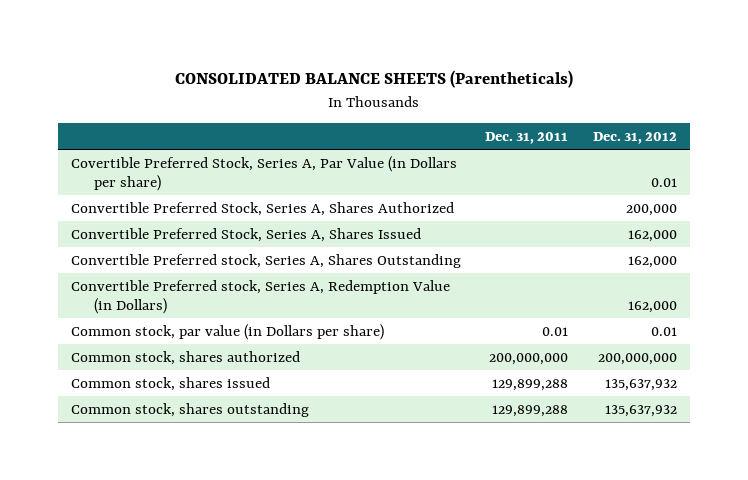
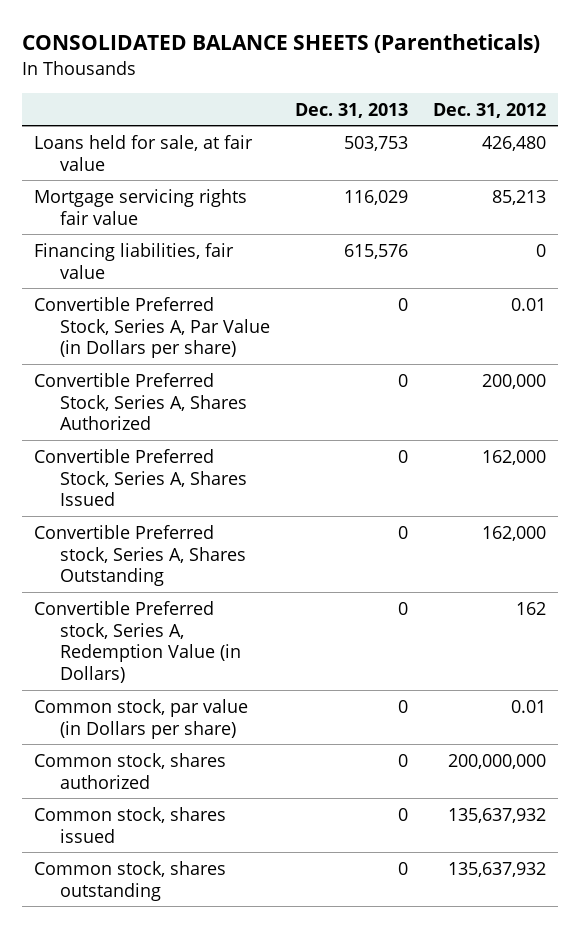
- | Dec. 31, 2011 | Dec. 31, 2012
+ | Dec. 31, 2013 | Dec. 31, 2012
- Covertible Preferred Stock, Series A, Par Value (in Dollars per share) | | 0.01
+ Loans held for sale, at fair value | 503,753 | 426,480
+ Mortgage servicing rights fair value | 116,029 | 85,213
+ Financing liabilities, fair value | 615,576 | 0
+ Convertible Preferred Stock, Series A, Par Value (in Dollars per share) | 0 | 0.01
- Convertible Preferred stock, Series A, Redemption Value (in Dollars) | | 162,000
+ Convertible Preferred stock, Series A, Redemption Value (in Dollars) | 0 | 162

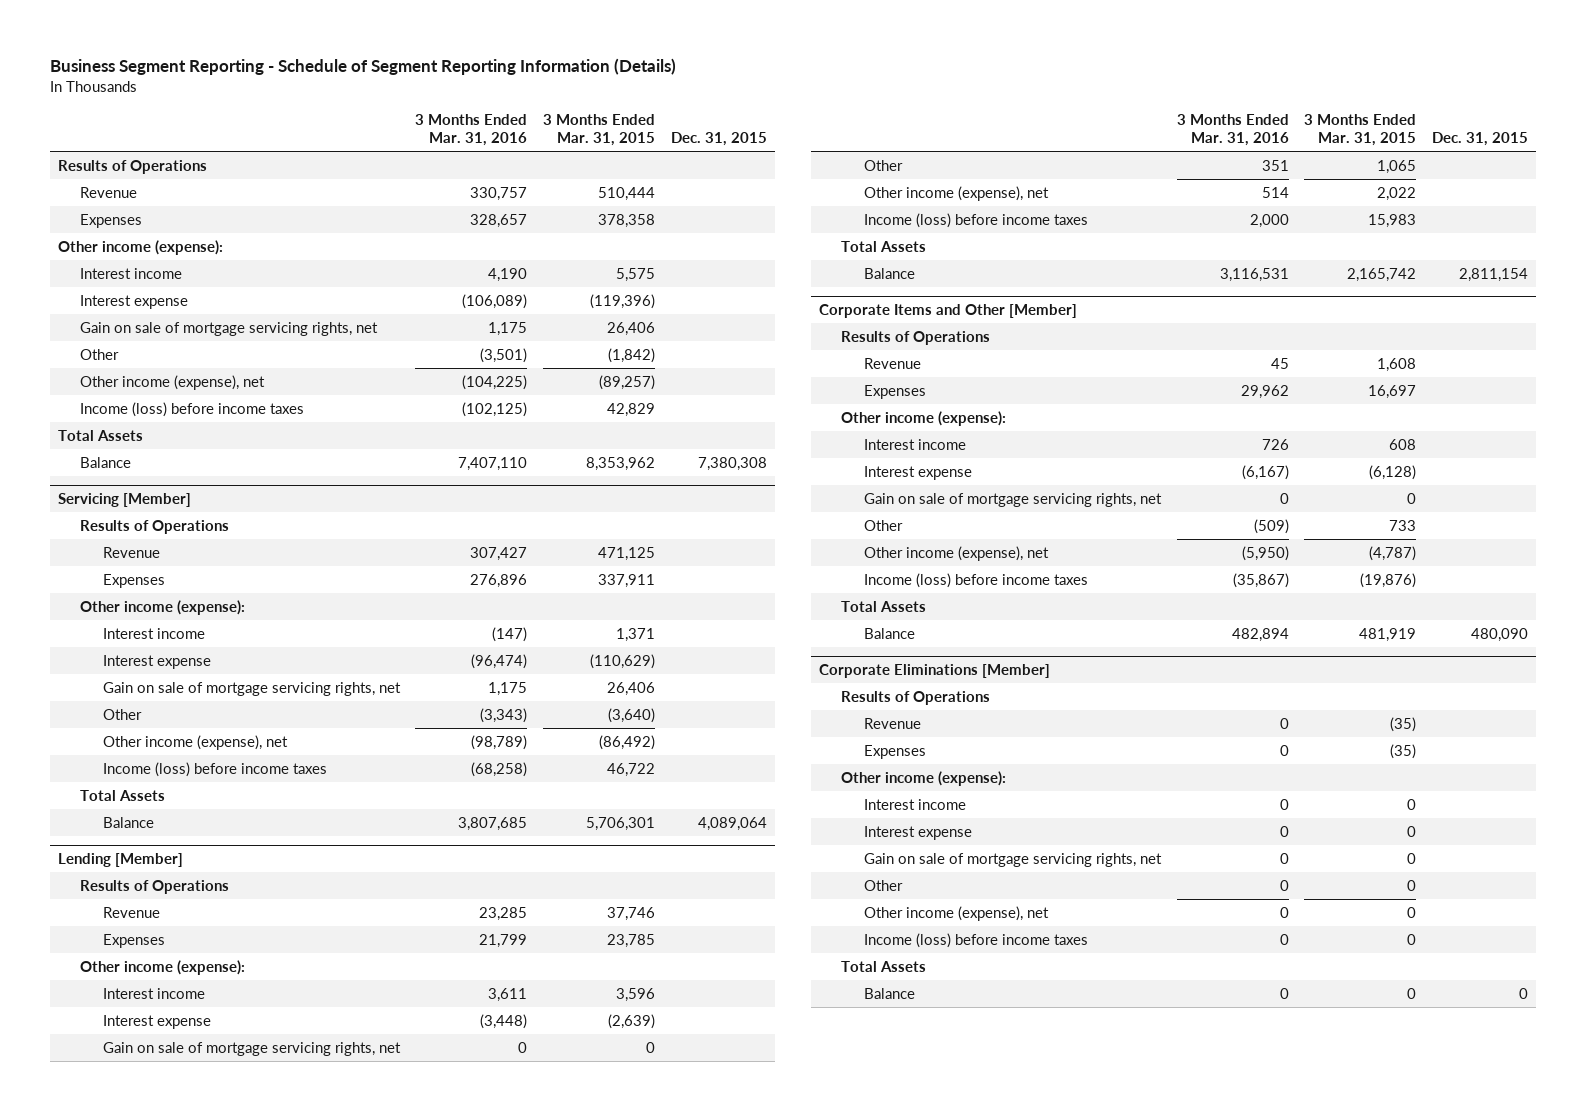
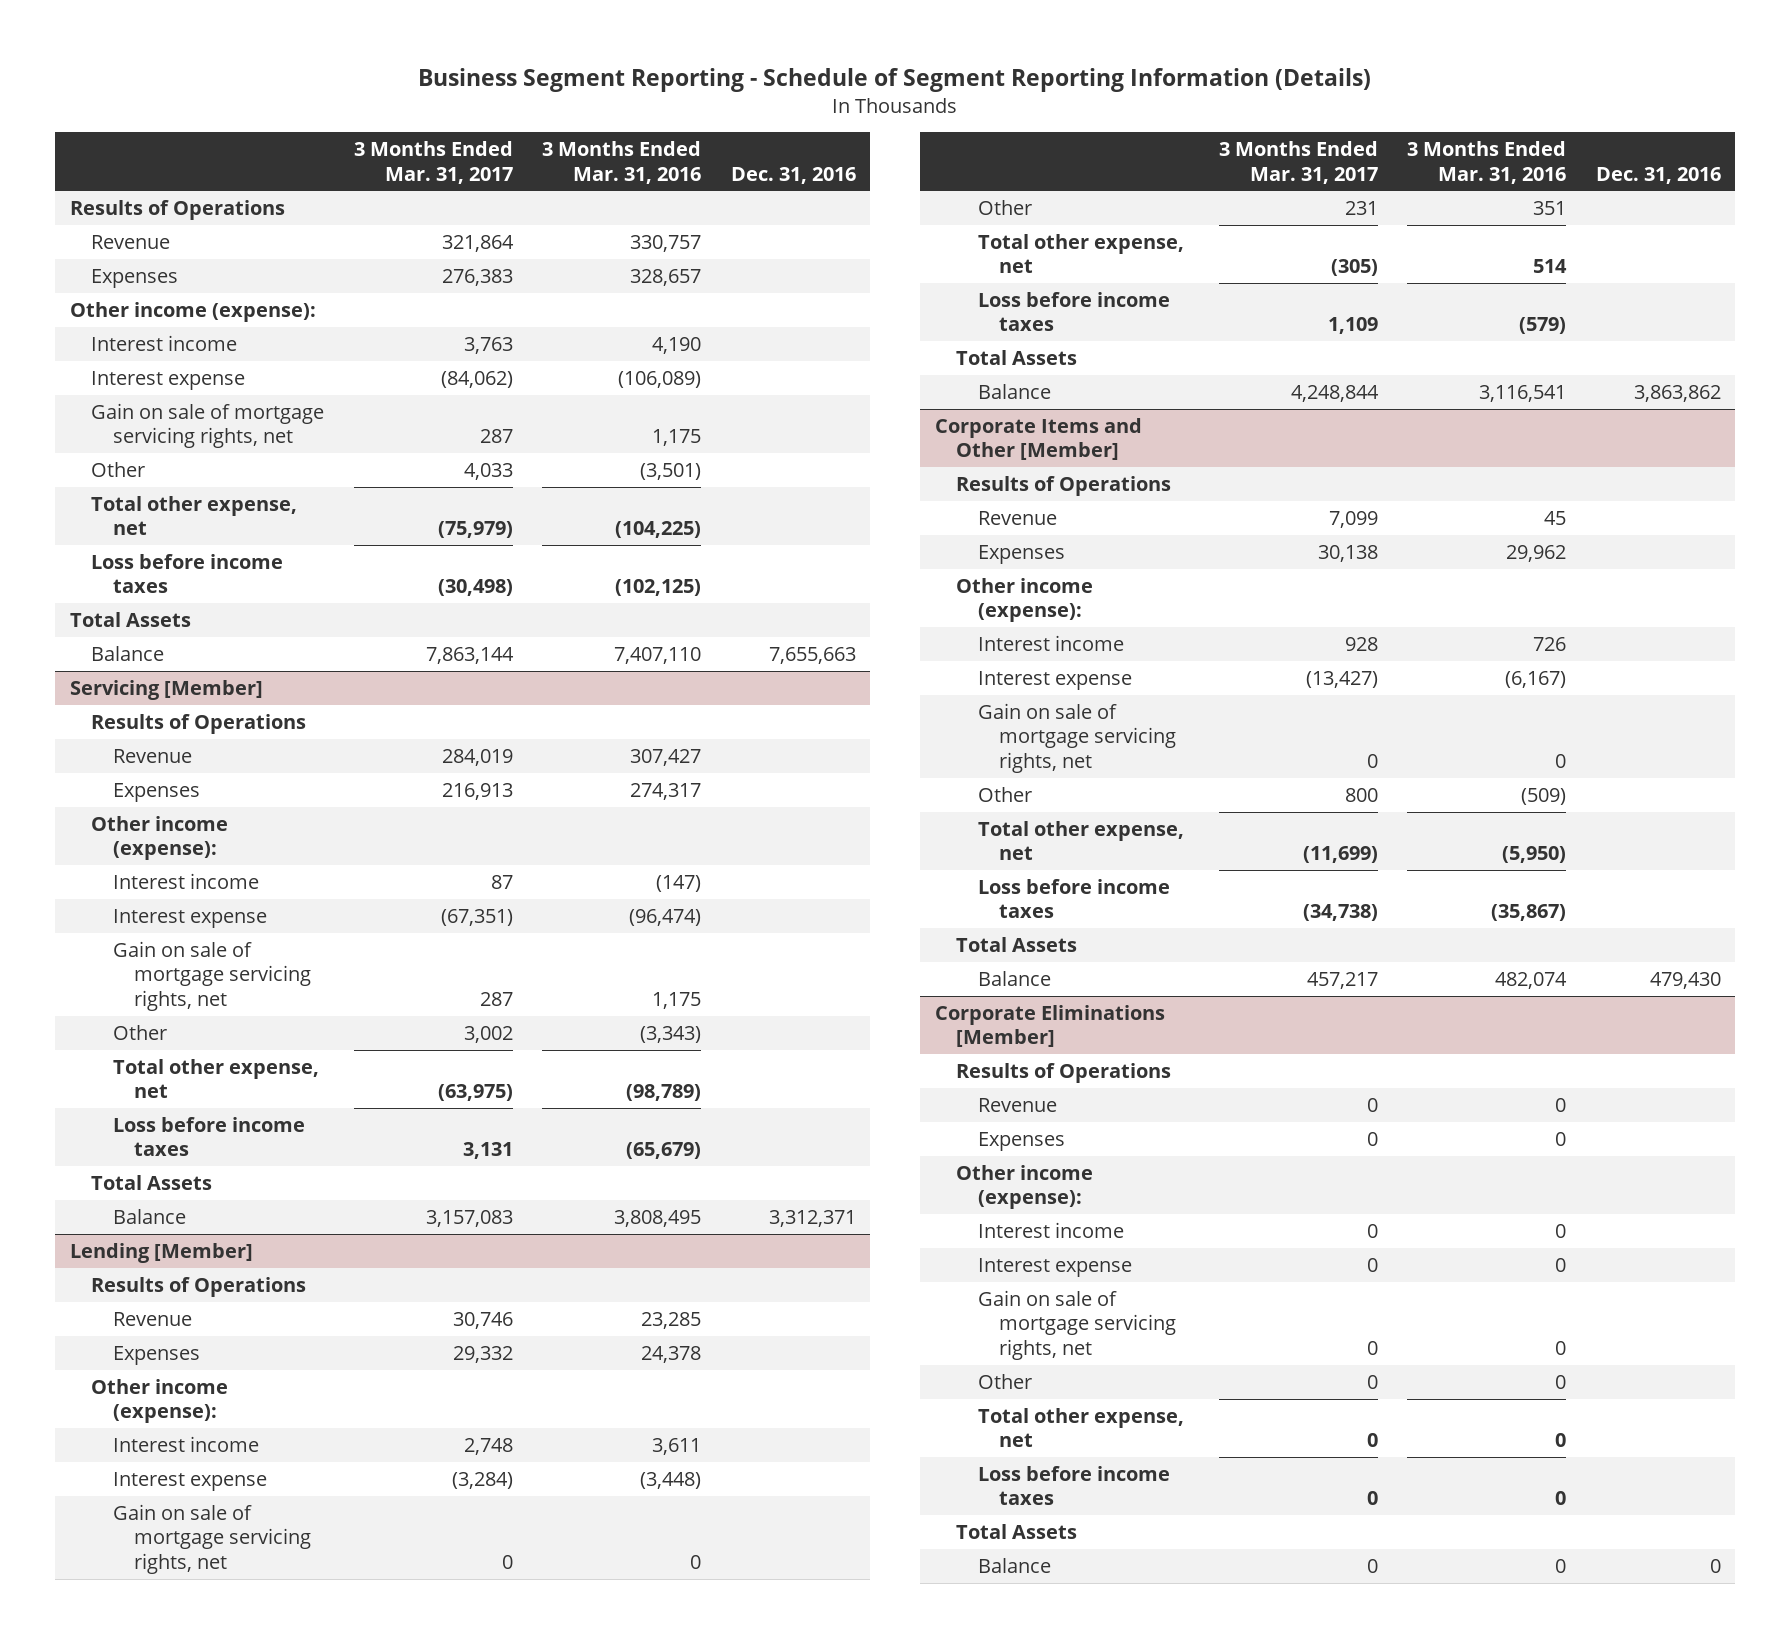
- | 3 Months Ended Mar. 31, 2016 | 3 Months Ended Mar. 31, 2015 | Dec. 31, 2015
+ | 3 Months Ended Mar. 31, 2017 | 3 Months Ended Mar. 31, 2016 | Dec. 31, 2016
- Other income (expense), net | (104,225) | (89,257) |
- Income (loss) before income taxes | (102,125) | 42,829 |
+ Total other expense, net | (75,979) | (104,225) |
+ Loss before income taxes | (30,498) | (102,125) |
@ Servicing [Member]
- Expenses | 276,896 | 337,911 |
+ Expenses | 216,913 | 274,317 |
- Other income (expense), net | (98,789) | (86,492) |
- Income (loss) before income taxes | (68,258) | 46,722 |
+ Total other expense, net | (63,975) | (98,789) |
+ Loss before income taxes | 3,131 | (65,679) |
- Balance | 3,807,685 | 5,706,301 | 4,089,064
+ Balance | 3,157,083 | 3,808,495 | 3,312,371
@ Lending [Member]
- Expenses | 21,799 | 23,785 |
+ Expenses | 29,332 | 24,378 |
- Other income (expense), net | 514 | 2,022 |
- Income (loss) before income taxes | 2,000 | 15,983 |
+ Total other expense, net | (305) | 514 |
+ Loss before income taxes | 1,109 | (579) |
- Balance | 3,116,531 | 2,165,742 | 2,811,154
+ Balance | 4,248,844 | 3,116,541 | 3,863,862
@ Corporate Items and Other [Member]
- Other income (expense), net | (5,950) | (4,787) |
- Income (loss) before income taxes | (35,867) | (19,876) |
+ Total other expense, net | (11,699) | (5,950) |
+ Loss before income taxes | (34,738) | (35,867) |
- Balance | 482,894 | 481,919 | 480,090
+ Balance | 457,217 | 482,074 | 479,430
@ Corporate Eliminations [Member]
- Other income (expense), net | 0 | 0 |
- Income (loss) before income taxes | 0 | 0 |
+ Total other expense, net | 0 | 0 |
+ Loss before income taxes | 0 | 0 |

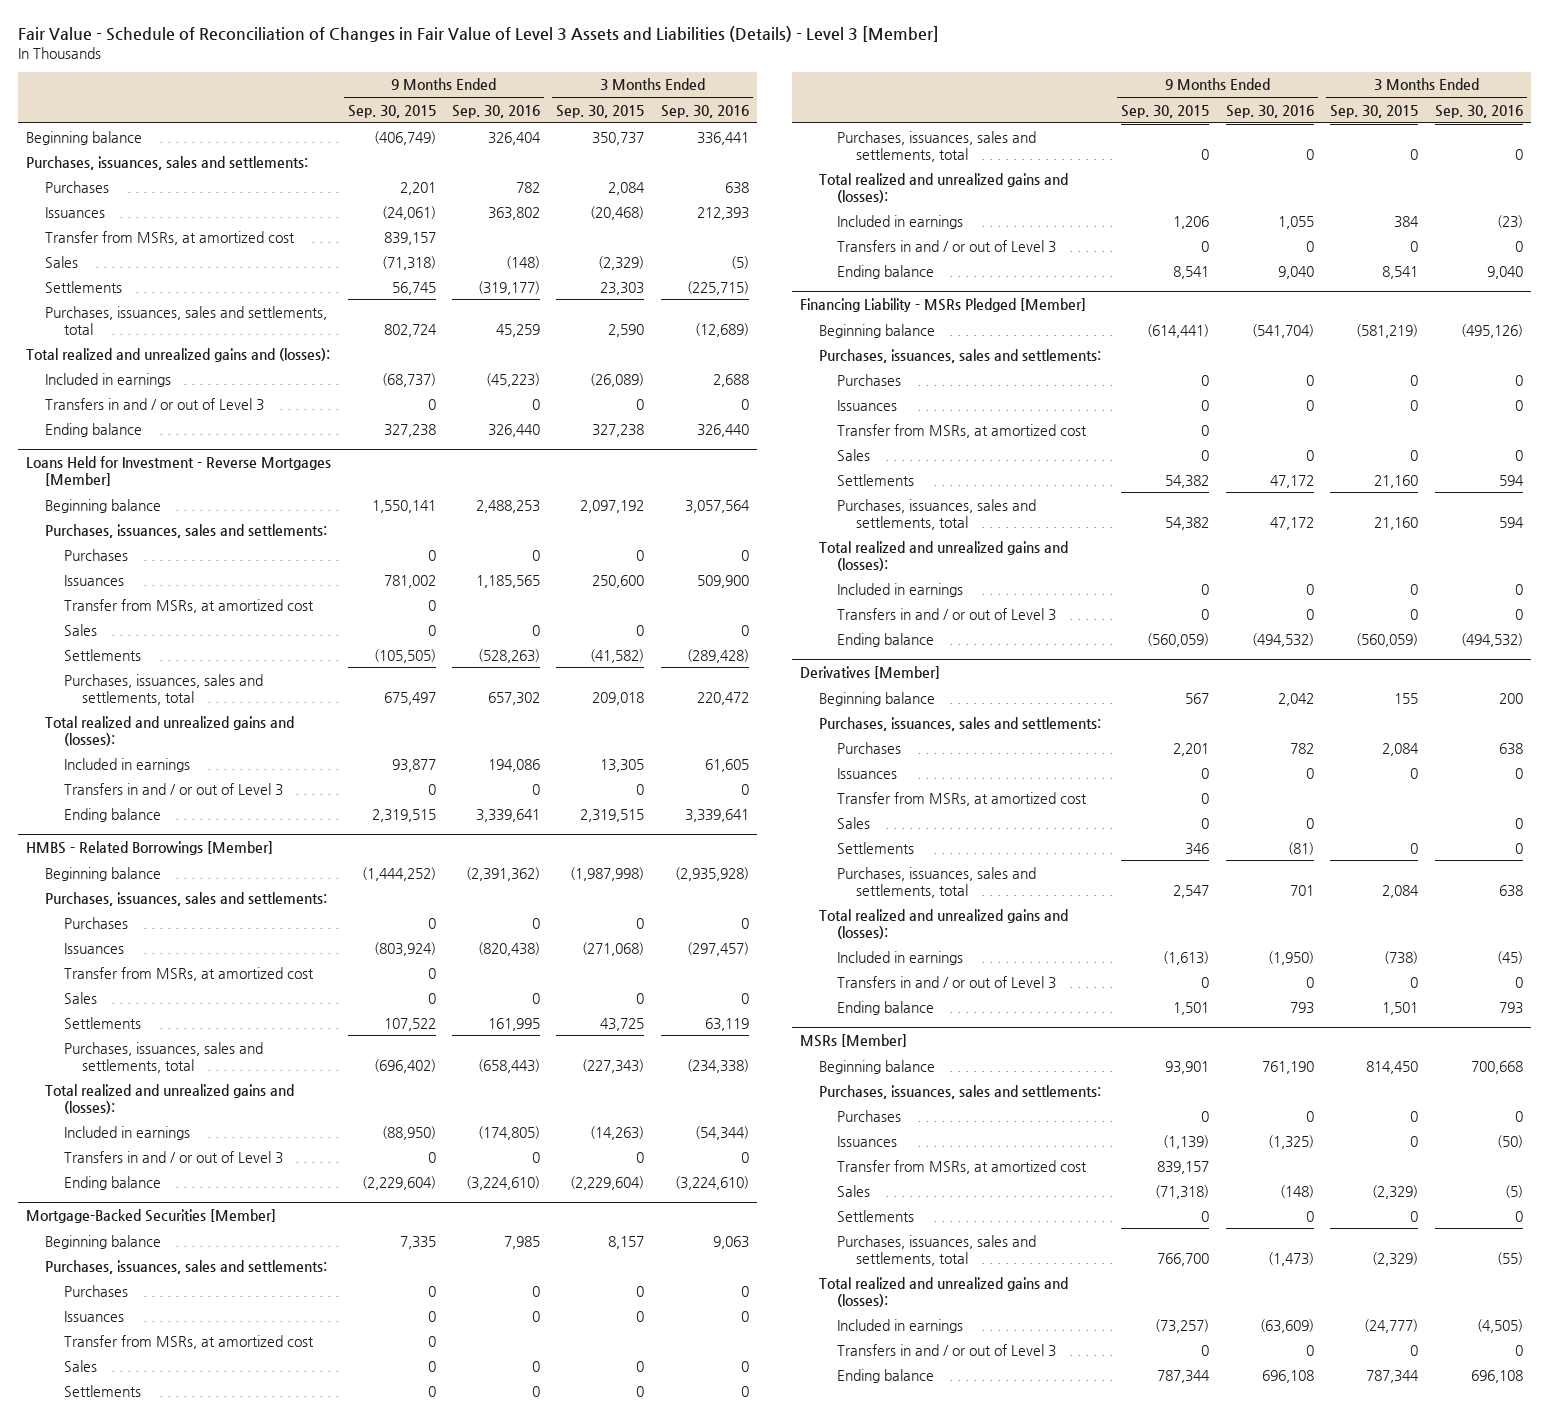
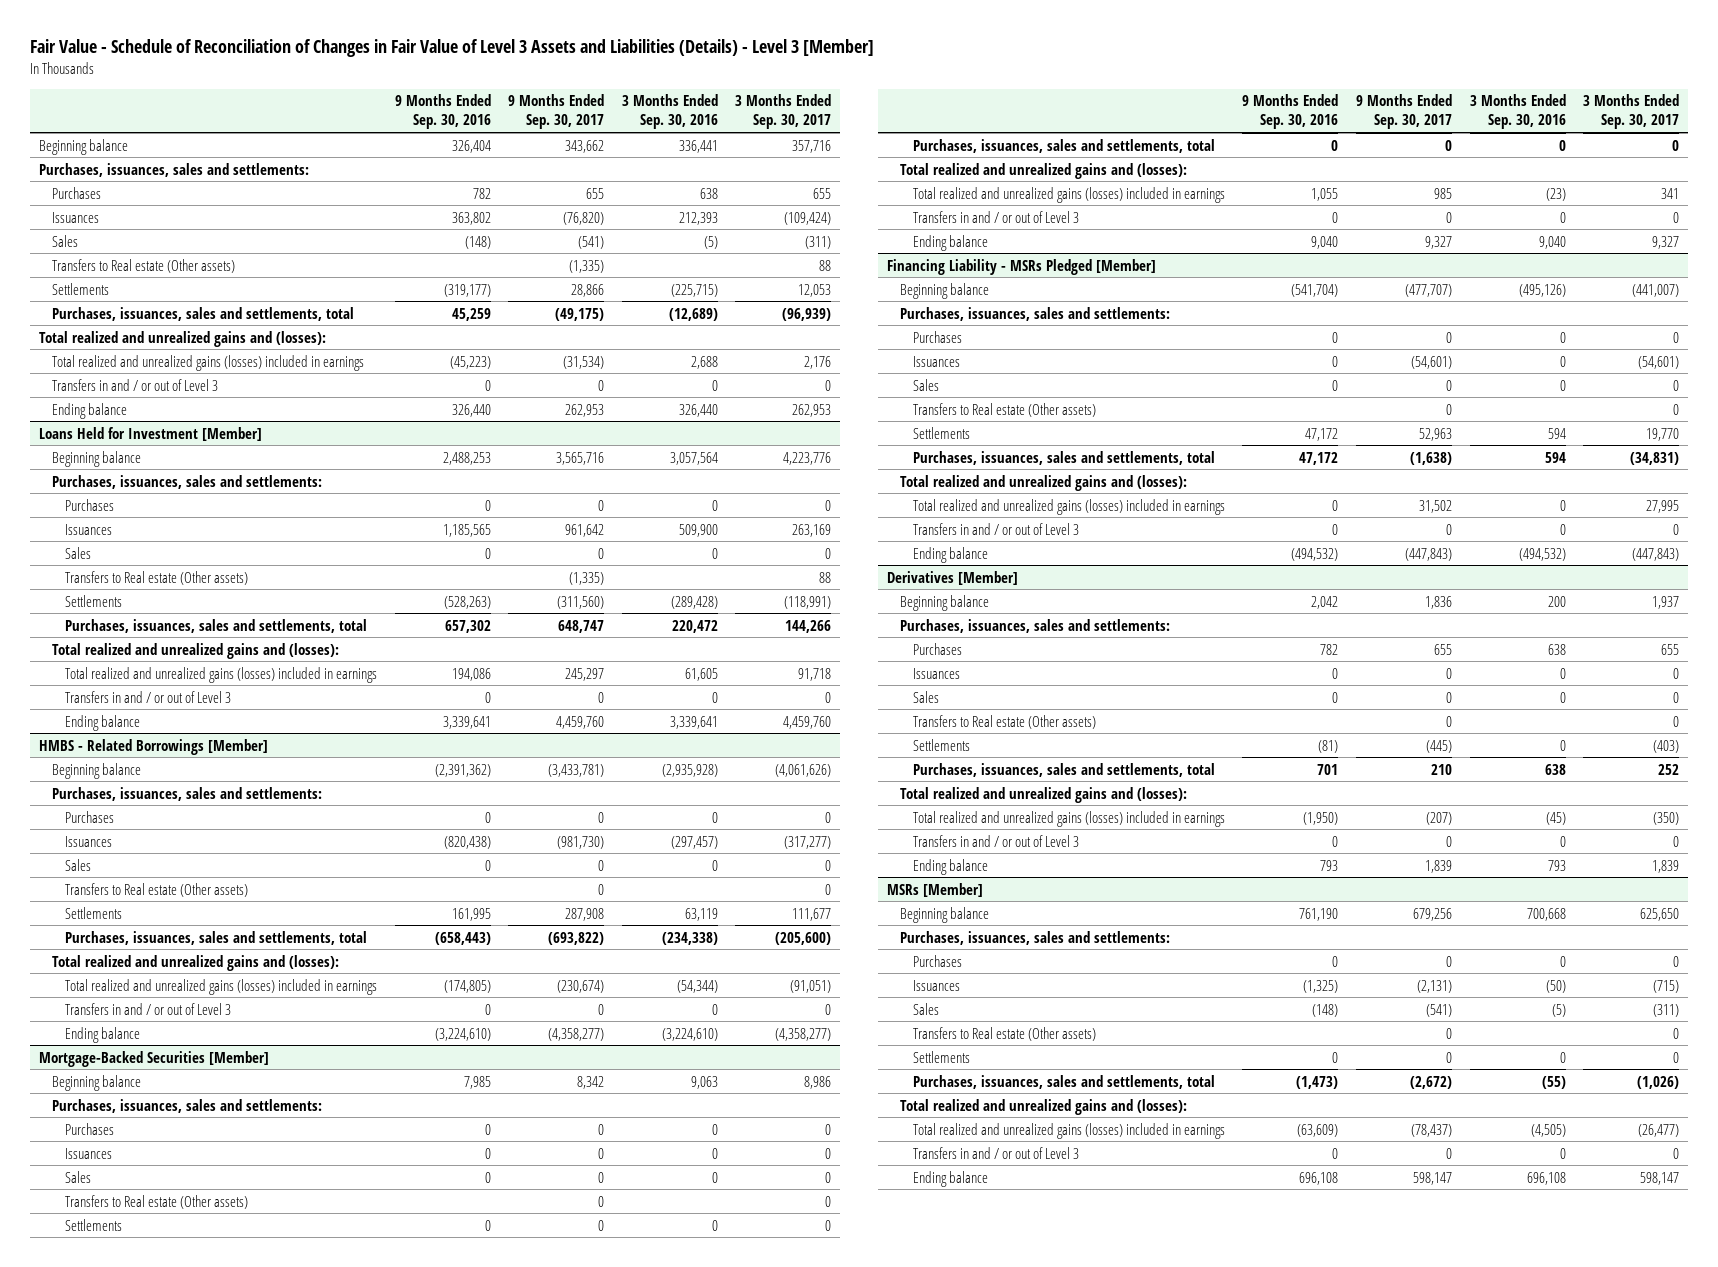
- | 9 Months Ended Sep. 30, 2015 | 9 Months Ended Sep. 30, 2016 | 3 Months Ended Sep. 30, 2015 | 3 Months Ended Sep. 30, 2016
+ | 9 Months Ended Sep. 30, 2016 | 9 Months Ended Sep. 30, 2017 | 3 Months Ended Sep. 30, 2016 | 3 Months Ended Sep. 30, 2017
- Transfer from MSRs, at amortized cost | 839,157 | | |
+ Transfers to Real estate (Other assets) | | (1,335) | | 88
- Included in earnings | (68,737) | (45,223) | (26,089) | 2,688
+ Total realized and unrealized gains (losses) included in earnings | (45,223) | (31,534) | 2,688 | 2,176
- Loans Held for Investment - Reverse Mortgages [Member]
+ Loans Held for Investment [Member]
- Transfer from MSRs, at amortized cost | 0 | | |
+ Transfers to Real estate (Other assets) | | (1,335) | | 88
- Included in earnings | 93,877 | 194,086 | 13,305 | 61,605
+ Total realized and unrealized gains (losses) included in earnings | 194,086 | 245,297 | 61,605 | 91,718
@ HMBS - Related Borrowings [Member]
- Transfer from MSRs, at amortized cost | 0 | | |
+ Transfers to Real estate (Other assets) | | 0 | | 0
- Included in earnings | (88,950) | (174,805) | (14,263) | (54,344)
+ Total realized and unrealized gains (losses) included in earnings | (174,805) | (230,674) | (54,344) | (91,051)
@ Mortgage-Backed Securities [Member]
- Transfer from MSRs, at amortized cost | 0 | | |
+ Transfers to Real estate (Other assets) | | 0 | | 0
- Included in earnings | 1,206 | 1,055 | 384 | (23)
+ Total realized and unrealized gains (losses) included in earnings | 1,055 | 985 | (23) | 341
@ Financing Liability - MSRs Pledged [Member]
- Transfer from MSRs, at amortized cost | 0 | | |
+ Transfers to Real estate (Other assets) | | 0 | | 0
- Included in earnings | 0 | 0 | 0 | 0
+ Total realized and unrealized gains (losses) included in earnings | 0 | 31,502 | 0 | 27,995
@ Derivatives [Member]
- Transfer from MSRs, at amortized cost | 0 | | |
+ Transfers to Real estate (Other assets) | | 0 | | 0
- Included in earnings | (1,613) | (1,950) | (738) | (45)
+ Total realized and unrealized gains (losses) included in earnings | (1,950) | (207) | (45) | (350)
@ MSRs [Member]
- Transfer from MSRs, at amortized cost | 839,157 | | |
+ Transfers to Real estate (Other assets) | | 0 | | 0
- Included in earnings | (73,257) | (63,609) | (24,777) | (4,505)
+ Total realized and unrealized gains (losses) included in earnings | (63,609) | (78,437) | (4,505) | (26,477)

